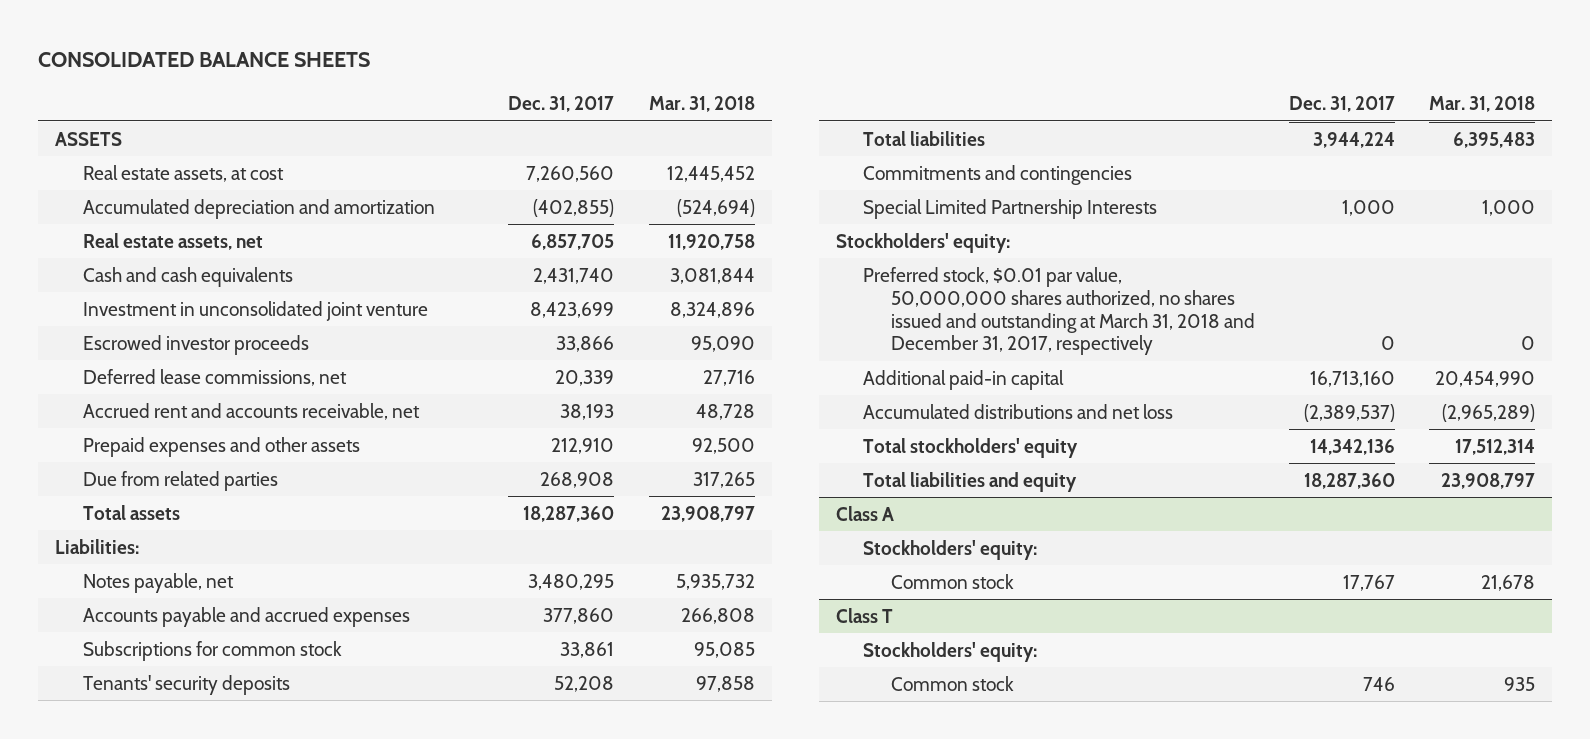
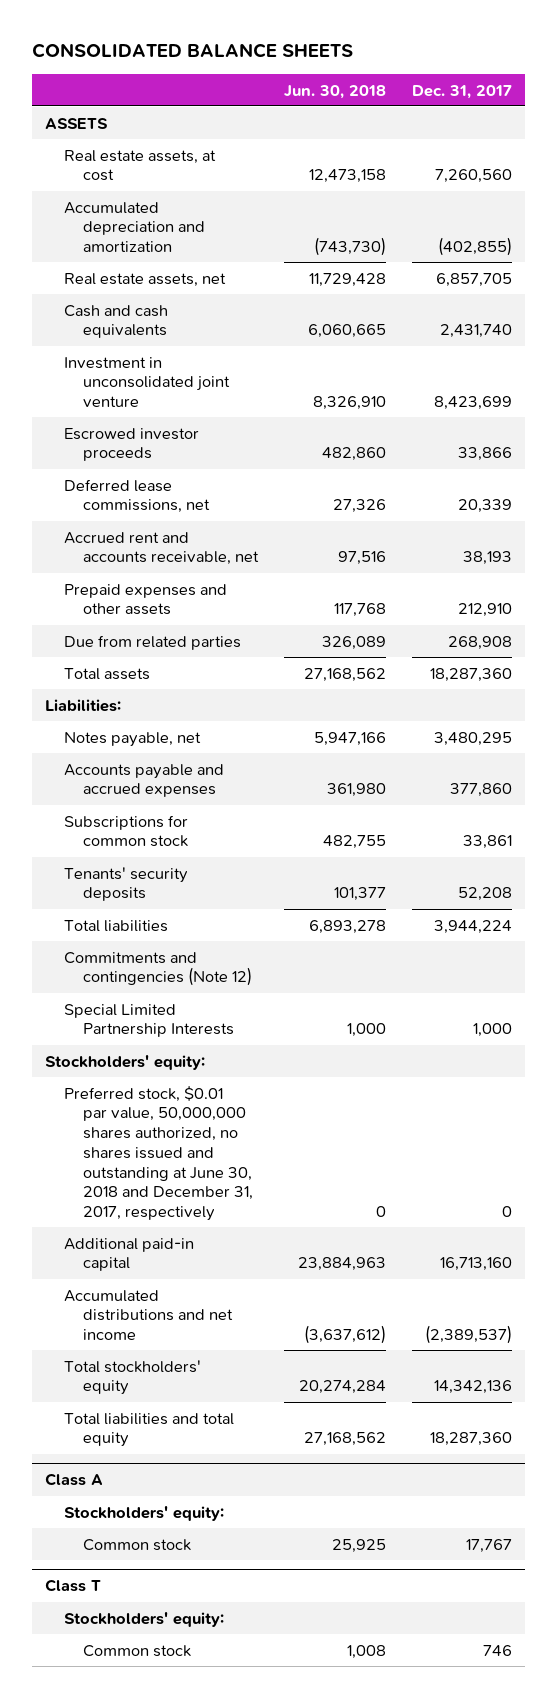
- | Dec. 31, 2017 | Mar. 31, 2018
+ | Jun. 30, 2018 | Dec. 31, 2017
- Commitments and contingencies
+ Commitments and contingencies (Note 12)
- Preferred stock, $0.01 par value, 50,000,000 shares authorized, no shares issued and outstanding at March 31, 2018 and December 31, 2017, respectively | 0 | 0
+ Preferred stock, $0.01 par value, 50,000,000 shares authorized, no shares issued and outstanding at June 30, 2018 and December 31, 2017, respectively | 0 | 0
- Accumulated distributions and net loss | (2,389,537) | (2,965,289)
+ Accumulated distributions and net income | (3,637,612) | (2,389,537)
- Total liabilities and equity | 18,287,360 | 23,908,797
+ Total liabilities and total equity | 27,168,562 | 18,287,360

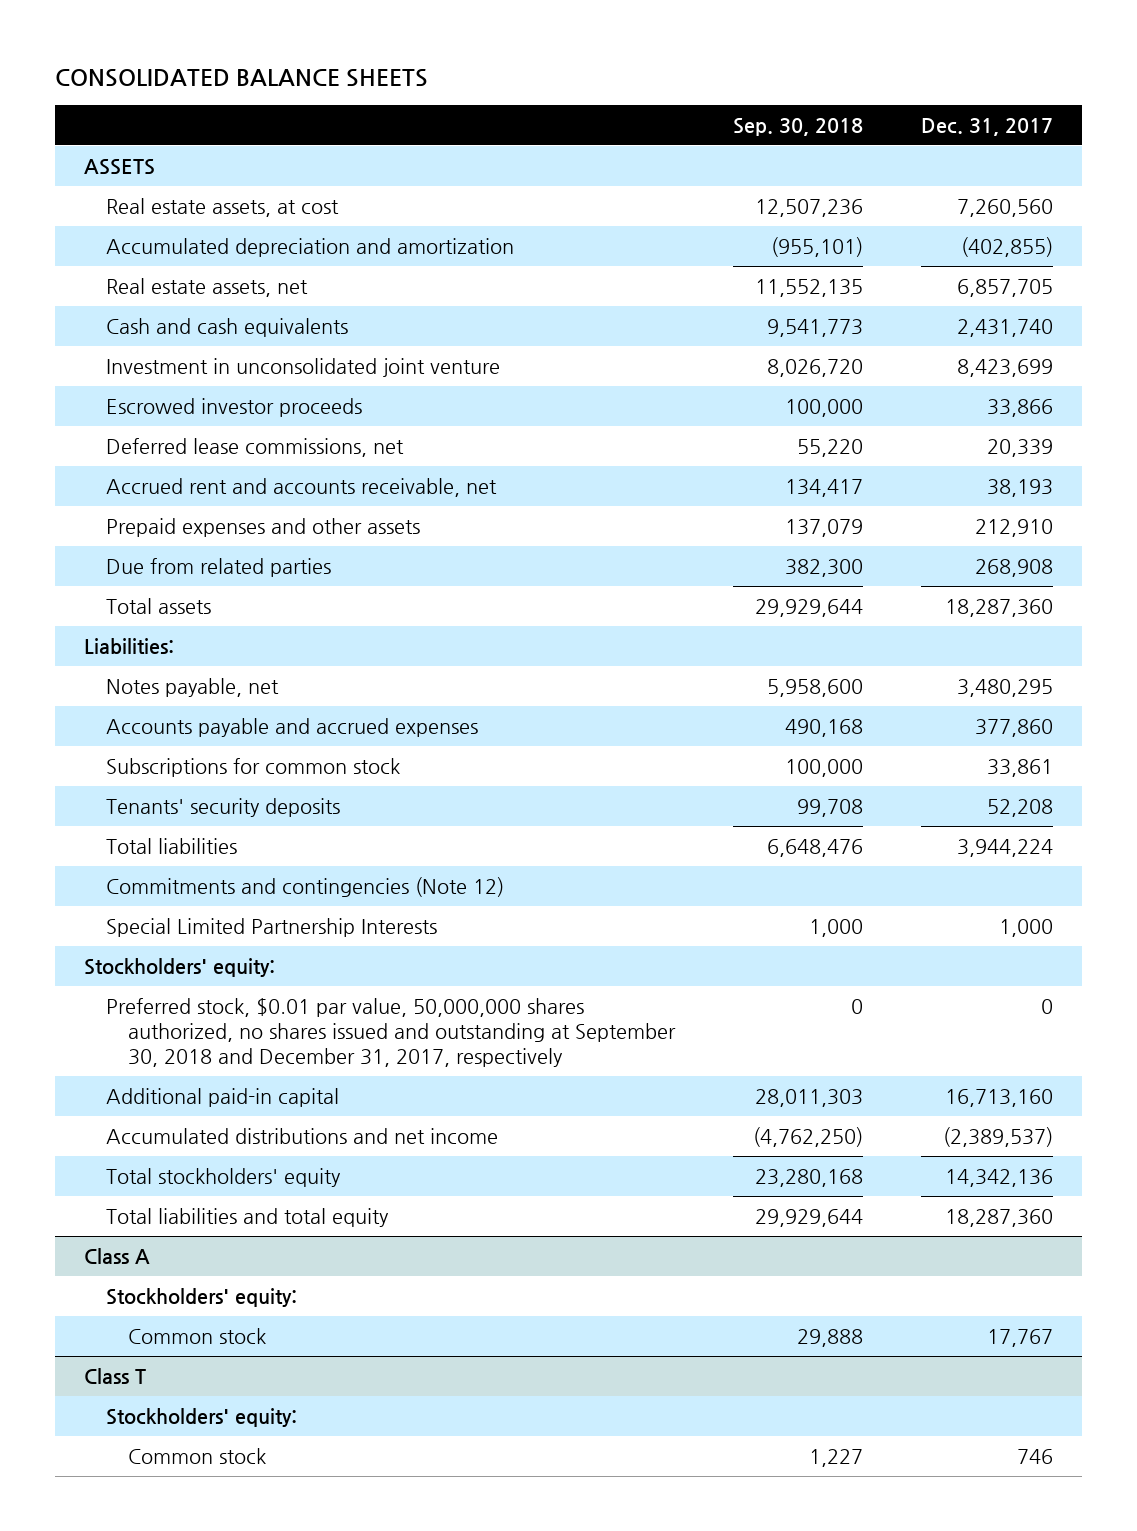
- | Jun. 30, 2018 | Dec. 31, 2017
+ | Sep. 30, 2018 | Dec. 31, 2017
- Preferred stock, $0.01 par value, 50,000,000 shares authorized, no shares issued and outstanding at June 30, 2018 and December 31, 2017, respectively | 0 | 0
+ Preferred stock, $0.01 par value, 50,000,000 shares authorized, no shares issued and outstanding at September 30, 2018 and December 31, 2017, respectively | 0 | 0

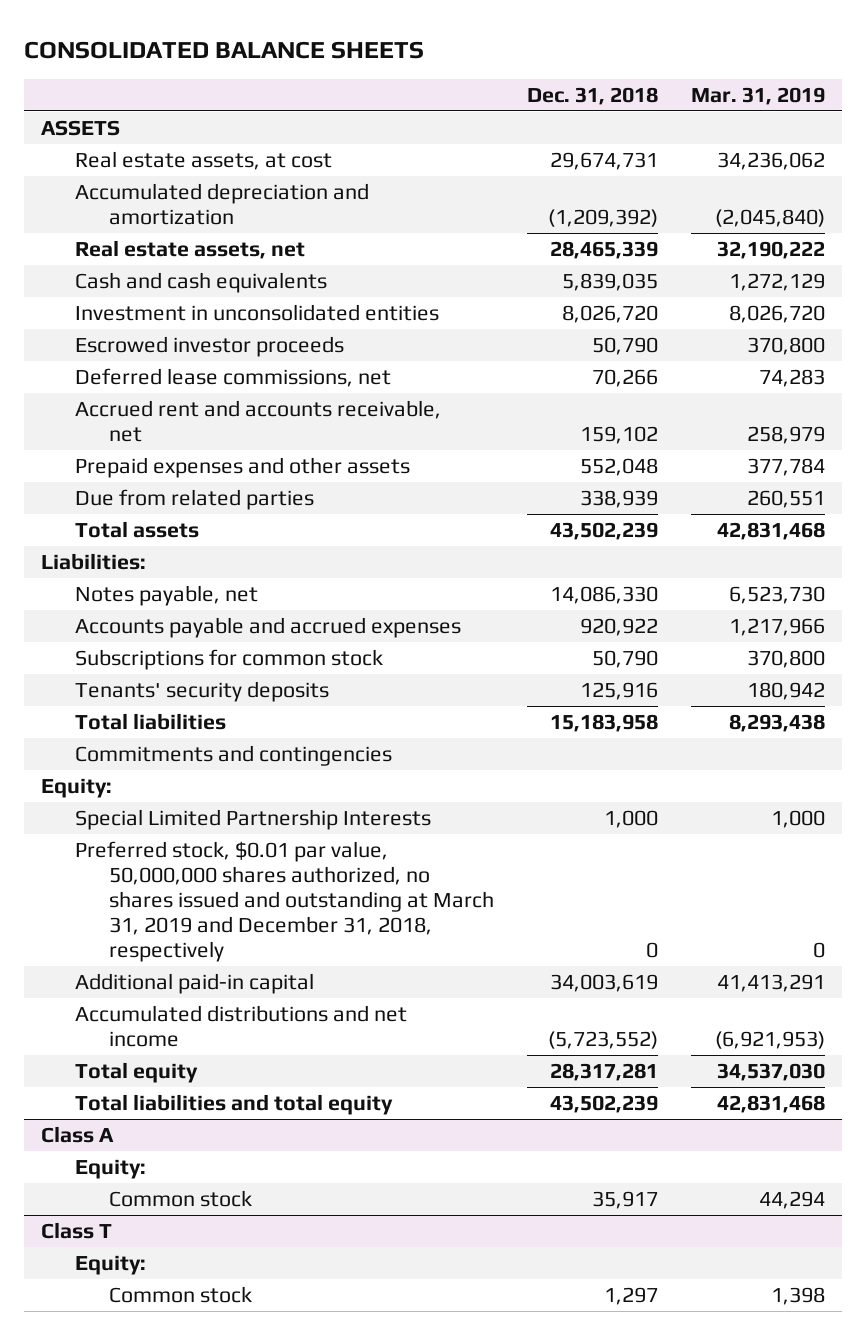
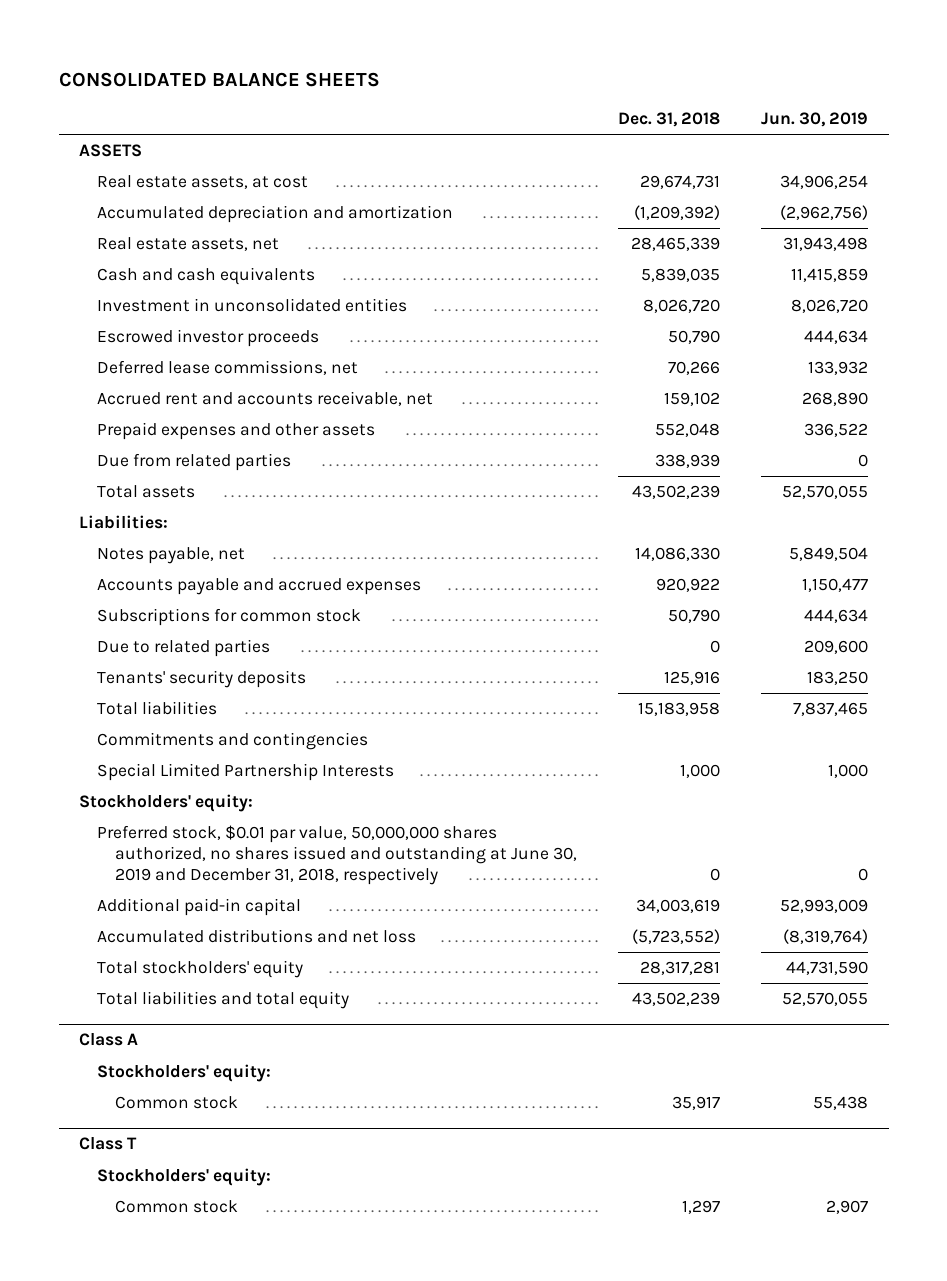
- | Dec. 31, 2018 | Mar. 31, 2019
+ | Dec. 31, 2018 | Jun. 30, 2019
+ Due to related parties | 0 | 209,600
- Equity:
- Preferred stock, $0.01 par value, 50,000,000 shares authorized, no shares issued and outstanding at March 31, 2019 and December 31, 2018, respectively | 0 | 0
+ Stockholders' equity:
+ Preferred stock, $0.01 par value, 50,000,000 shares authorized, no shares issued and outstanding at June 30, 2019 and December 31, 2018, respectively | 0 | 0
- Accumulated distributions and net income | (5,723,552) | (6,921,953)
- Total equity | 28,317,281 | 34,537,030
+ Accumulated distributions and net loss | (5,723,552) | (8,319,764)
+ Total stockholders' equity | 28,317,281 | 44,731,590
@ Class A
- Equity:
+ Stockholders' equity:
@ Class T
- Equity:
+ Stockholders' equity:

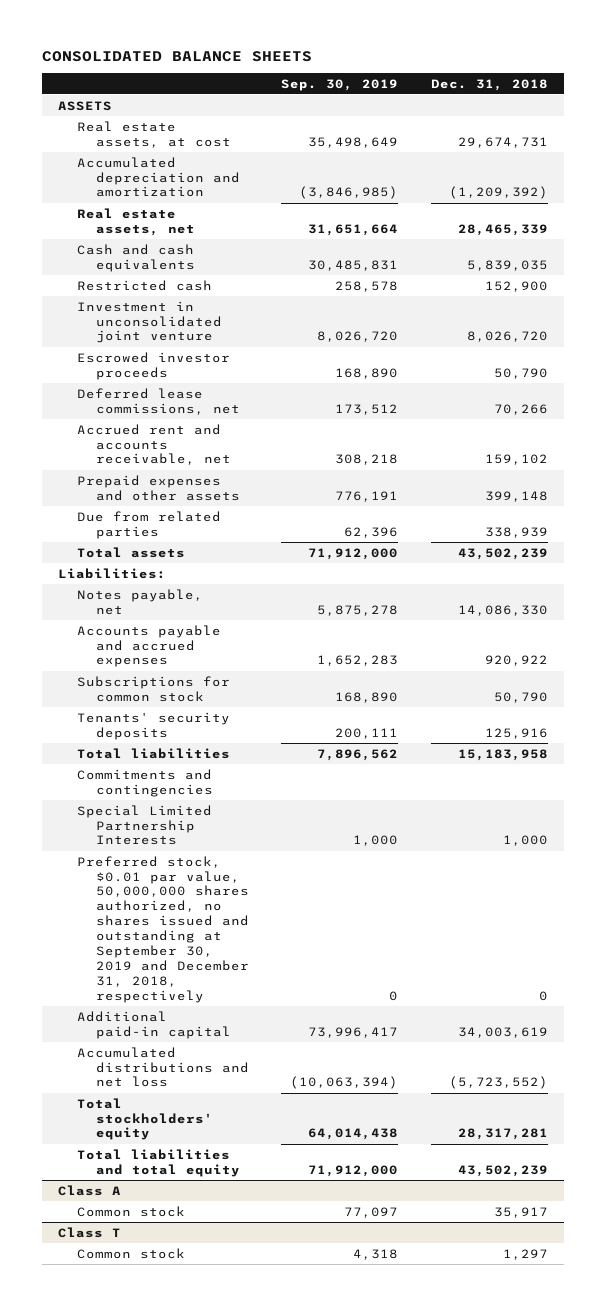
- | Dec. 31, 2018 | Jun. 30, 2019
+ | Sep. 30, 2019 | Dec. 31, 2018
- Investment in unconsolidated entities | 8,026,720 | 8,026,720
+ Restricted cash | 258,578 | 152,900
+ Investment in unconsolidated joint venture | 8,026,720 | 8,026,720
- Prepaid expenses and other assets | 552,048 | 336,522
+ Prepaid expenses and other assets | 776,191 | 399,148
- Due to related parties | 0 | 209,600
- Stockholders' equity:
- Preferred stock, $0.01 par value, 50,000,000 shares authorized, no shares issued and outstanding at June 30, 2019 and December 31, 2018, respectively | 0 | 0
+ Preferred stock, $0.01 par value, 50,000,000 shares authorized, no shares issued and outstanding at September 30, 2019 and December 31, 2018, respectively | 0 | 0
@ Class A
- Stockholders' equity:
@ Class T
- Stockholders' equity:

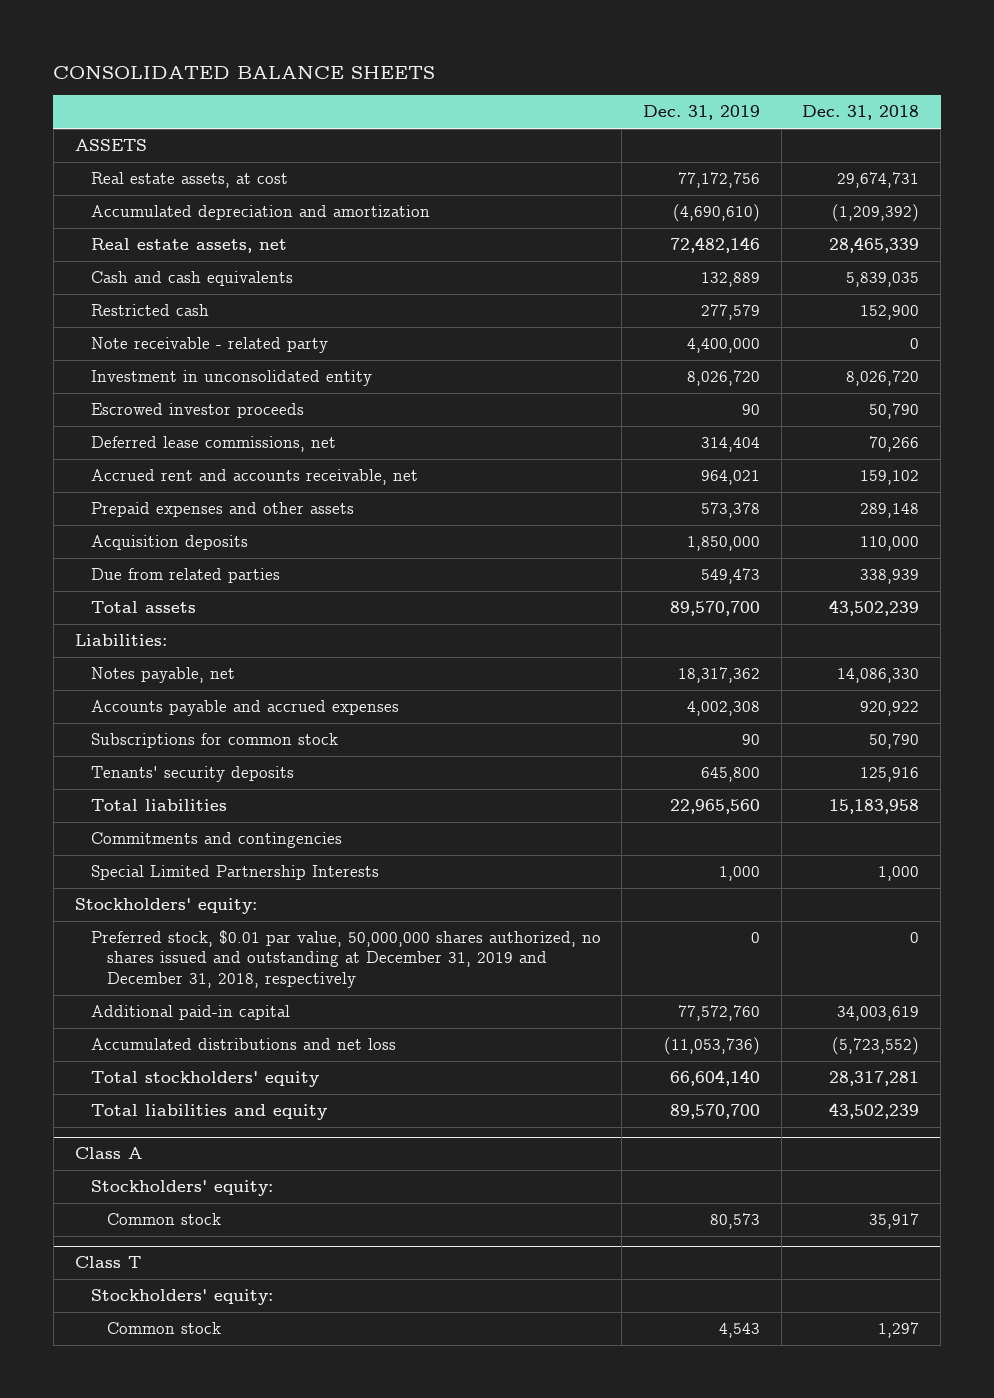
- | Sep. 30, 2019 | Dec. 31, 2018
+ | Dec. 31, 2019 | Dec. 31, 2018
- Investment in unconsolidated joint venture | 8,026,720 | 8,026,720
+ Note receivable - related party | 4,400,000 | 0
+ Investment in unconsolidated entity | 8,026,720 | 8,026,720
- Prepaid expenses and other assets | 776,191 | 399,148
+ Prepaid expenses and other assets | 573,378 | 289,148
+ Acquisition deposits | 1,850,000 | 110,000
- Preferred stock, $0.01 par value, 50,000,000 shares authorized, no shares issued and outstanding at September 30, 2019 and December 31, 2018, respectively | 0 | 0
+ Stockholders' equity:
+ Preferred stock, $0.01 par value, 50,000,000 shares authorized, no shares issued and outstanding at December 31, 2019 and December 31, 2018, respectively | 0 | 0
- Total liabilities and total equity | 71,912,000 | 43,502,239
+ Total liabilities and equity | 89,570,700 | 43,502,239
@ Class A
+ Stockholders' equity:
@ Class T
+ Stockholders' equity:

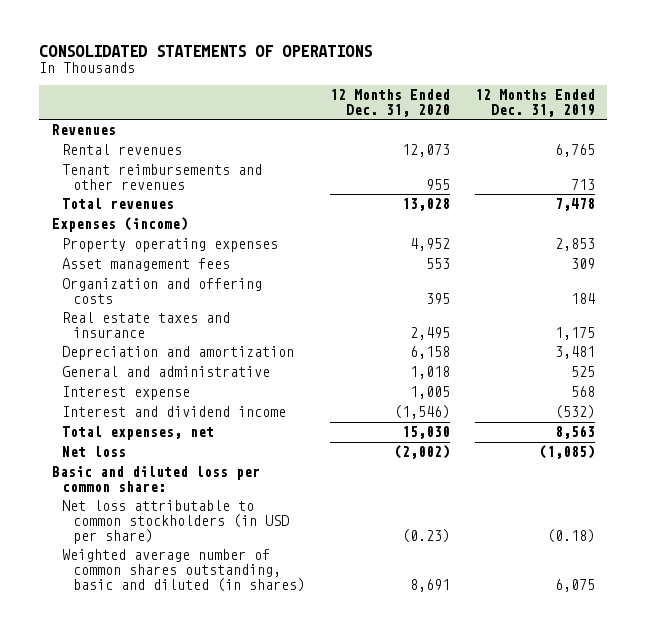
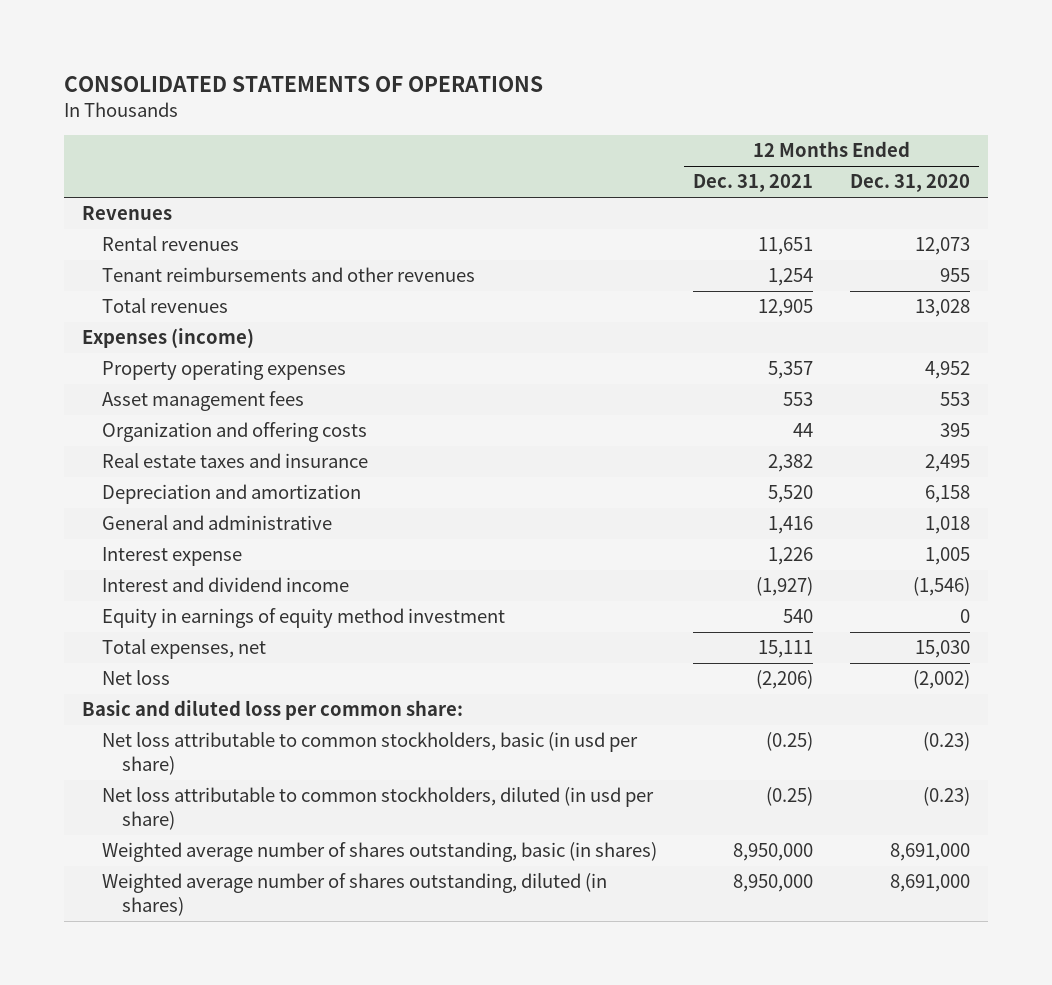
- | 12 Months Ended Dec. 31, 2020 | 12 Months Ended Dec. 31, 2019
+ | 12 Months Ended Dec. 31, 2021 | 12 Months Ended Dec. 31, 2020
+ Equity in earnings of equity method investment | 540 | 0
- Net loss attributable to common stockholders (in USD per share) | (0.23) | (0.18)
- Weighted average number of common shares outstanding, basic and diluted (in shares) | 8,691 | 6,075
+ Net loss attributable to common stockholders, basic (in usd per share) | (0.25) | (0.23)
+ Net loss attributable to common stockholders, diluted (in usd per share) | (0.25) | (0.23)
+ Weighted average number of shares outstanding, basic (in shares) | 8,950,000 | 8,691,000
+ Weighted average number of shares outstanding, diluted (in shares) | 8,950,000 | 8,691,000

